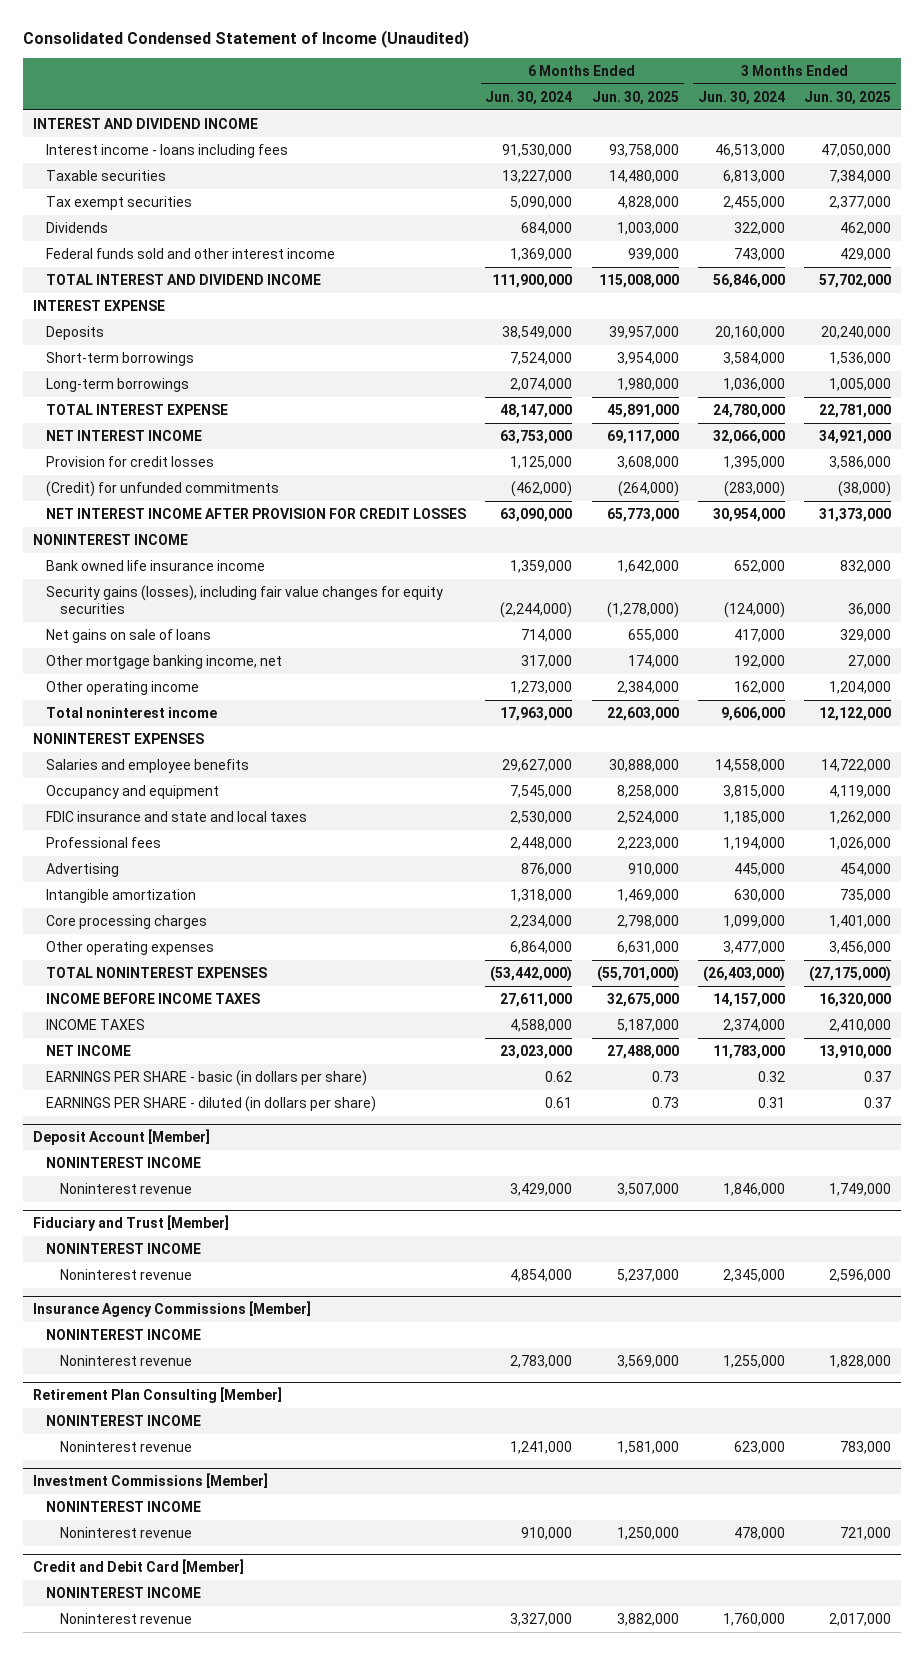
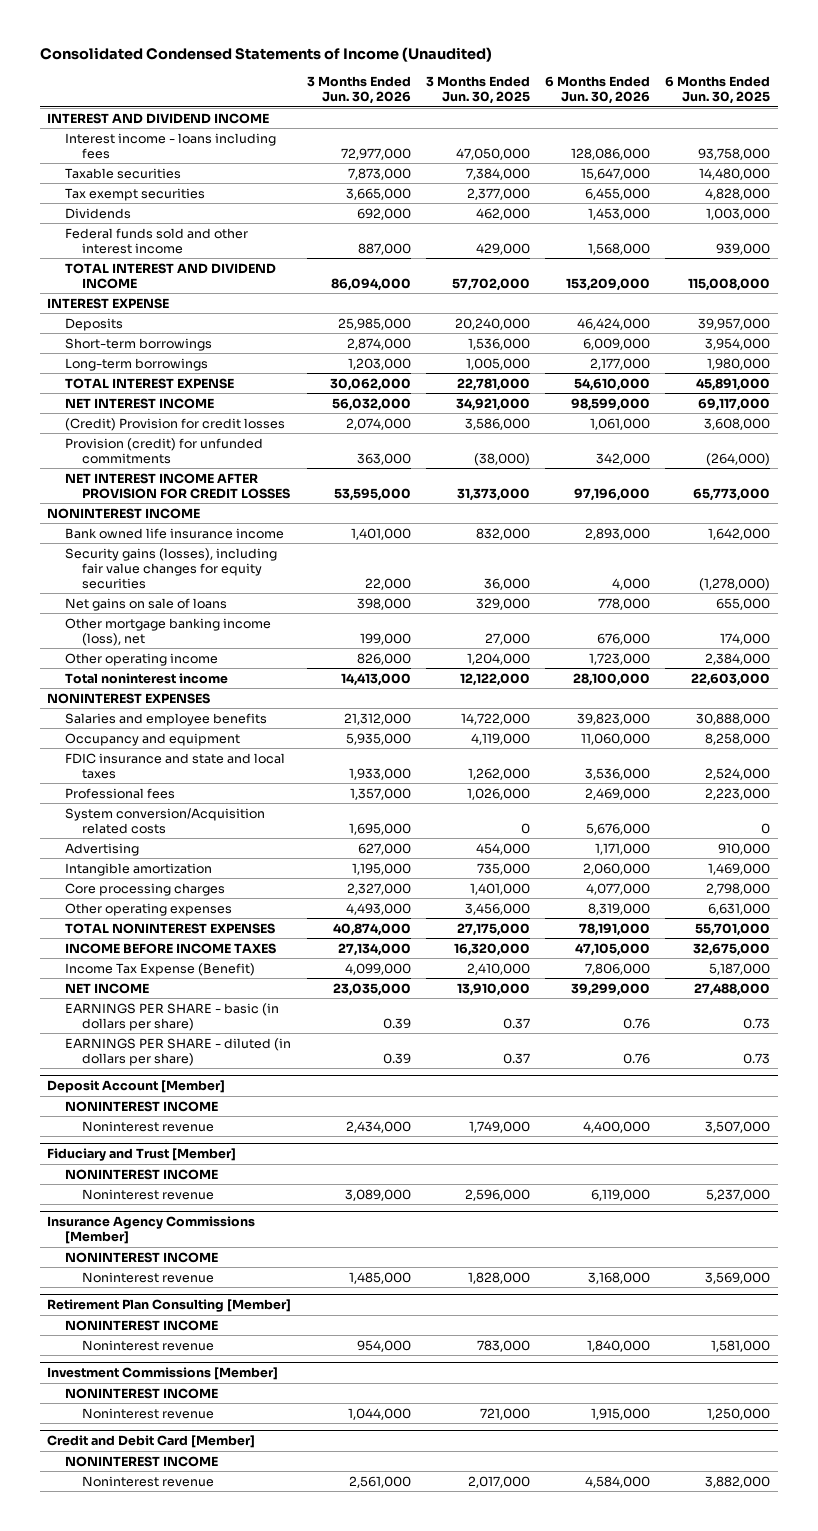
- Consolidated Condensed Statement of Income (Unaudited)
+ Consolidated Condensed Statements of Income (Unaudited)
- | 6 Months Ended Jun. 30, 2024 | 6 Months Ended Jun. 30, 2025 | 3 Months Ended Jun. 30, 2024 | 3 Months Ended Jun. 30, 2025
+ | 3 Months Ended Jun. 30, 2026 | 3 Months Ended Jun. 30, 2025 | 6 Months Ended Jun. 30, 2026 | 6 Months Ended Jun. 30, 2025
- Provision for credit losses | 1,125,000 | 3,608,000 | 1,395,000 | 3,586,000
- (Credit) for unfunded commitments | (462,000) | (264,000) | (283,000) | (38,000)
+ (Credit) Provision for credit losses | 2,074,000 | 3,586,000 | 1,061,000 | 3,608,000
+ Provision (credit) for unfunded commitments | 363,000 | (38,000) | 342,000 | (264,000)
- Other mortgage banking income, net | 317,000 | 174,000 | 192,000 | 27,000
+ Other mortgage banking income (loss), net | 199,000 | 27,000 | 676,000 | 174,000
+ System conversion/Acquisition related costs | 1,695,000 | 0 | 5,676,000 | 0
- TOTAL NONINTEREST EXPENSES | (53,442,000) | (55,701,000) | (26,403,000) | (27,175,000)
+ TOTAL NONINTEREST EXPENSES | 40,874,000 | 27,175,000 | 78,191,000 | 55,701,000
- INCOME TAXES | 4,588,000 | 5,187,000 | 2,374,000 | 2,410,000
+ Income Tax Expense (Benefit) | 4,099,000 | 2,410,000 | 7,806,000 | 5,187,000

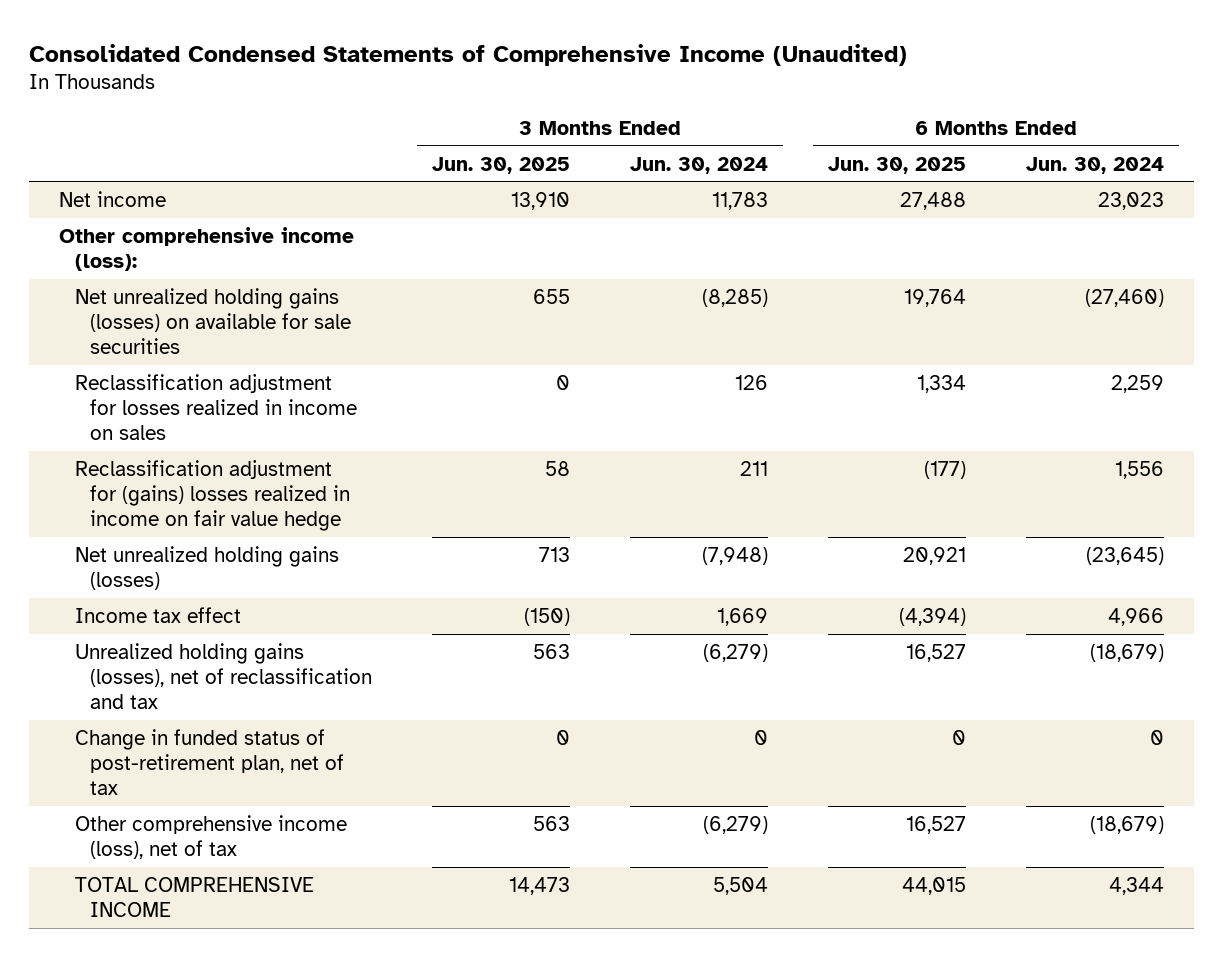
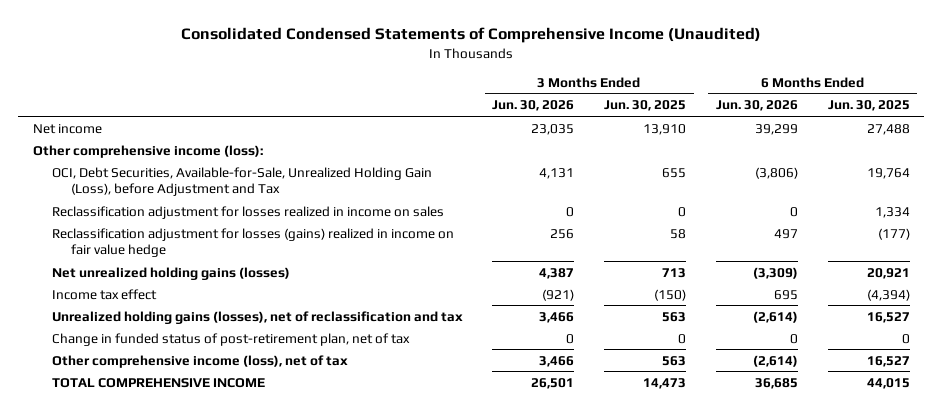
- | 3 Months Ended Jun. 30, 2025 | 3 Months Ended Jun. 30, 2024 | 6 Months Ended Jun. 30, 2025 | 6 Months Ended Jun. 30, 2024
+ | 3 Months Ended Jun. 30, 2026 | 3 Months Ended Jun. 30, 2025 | 6 Months Ended Jun. 30, 2026 | 6 Months Ended Jun. 30, 2025
- Net unrealized holding gains (losses) on available for sale securities | 655 | (8,285) | 19,764 | (27,460)
+ OCI, Debt Securities, Available-for-Sale, Unrealized Holding Gain (Loss), before Adjustment and Tax | 4,131 | 655 | (3,806) | 19,764
- Reclassification adjustment for (gains) losses realized in income on fair value hedge | 58 | 211 | (177) | 1,556
+ Reclassification adjustment for losses (gains) realized in income on fair value hedge | 256 | 58 | 497 | (177)

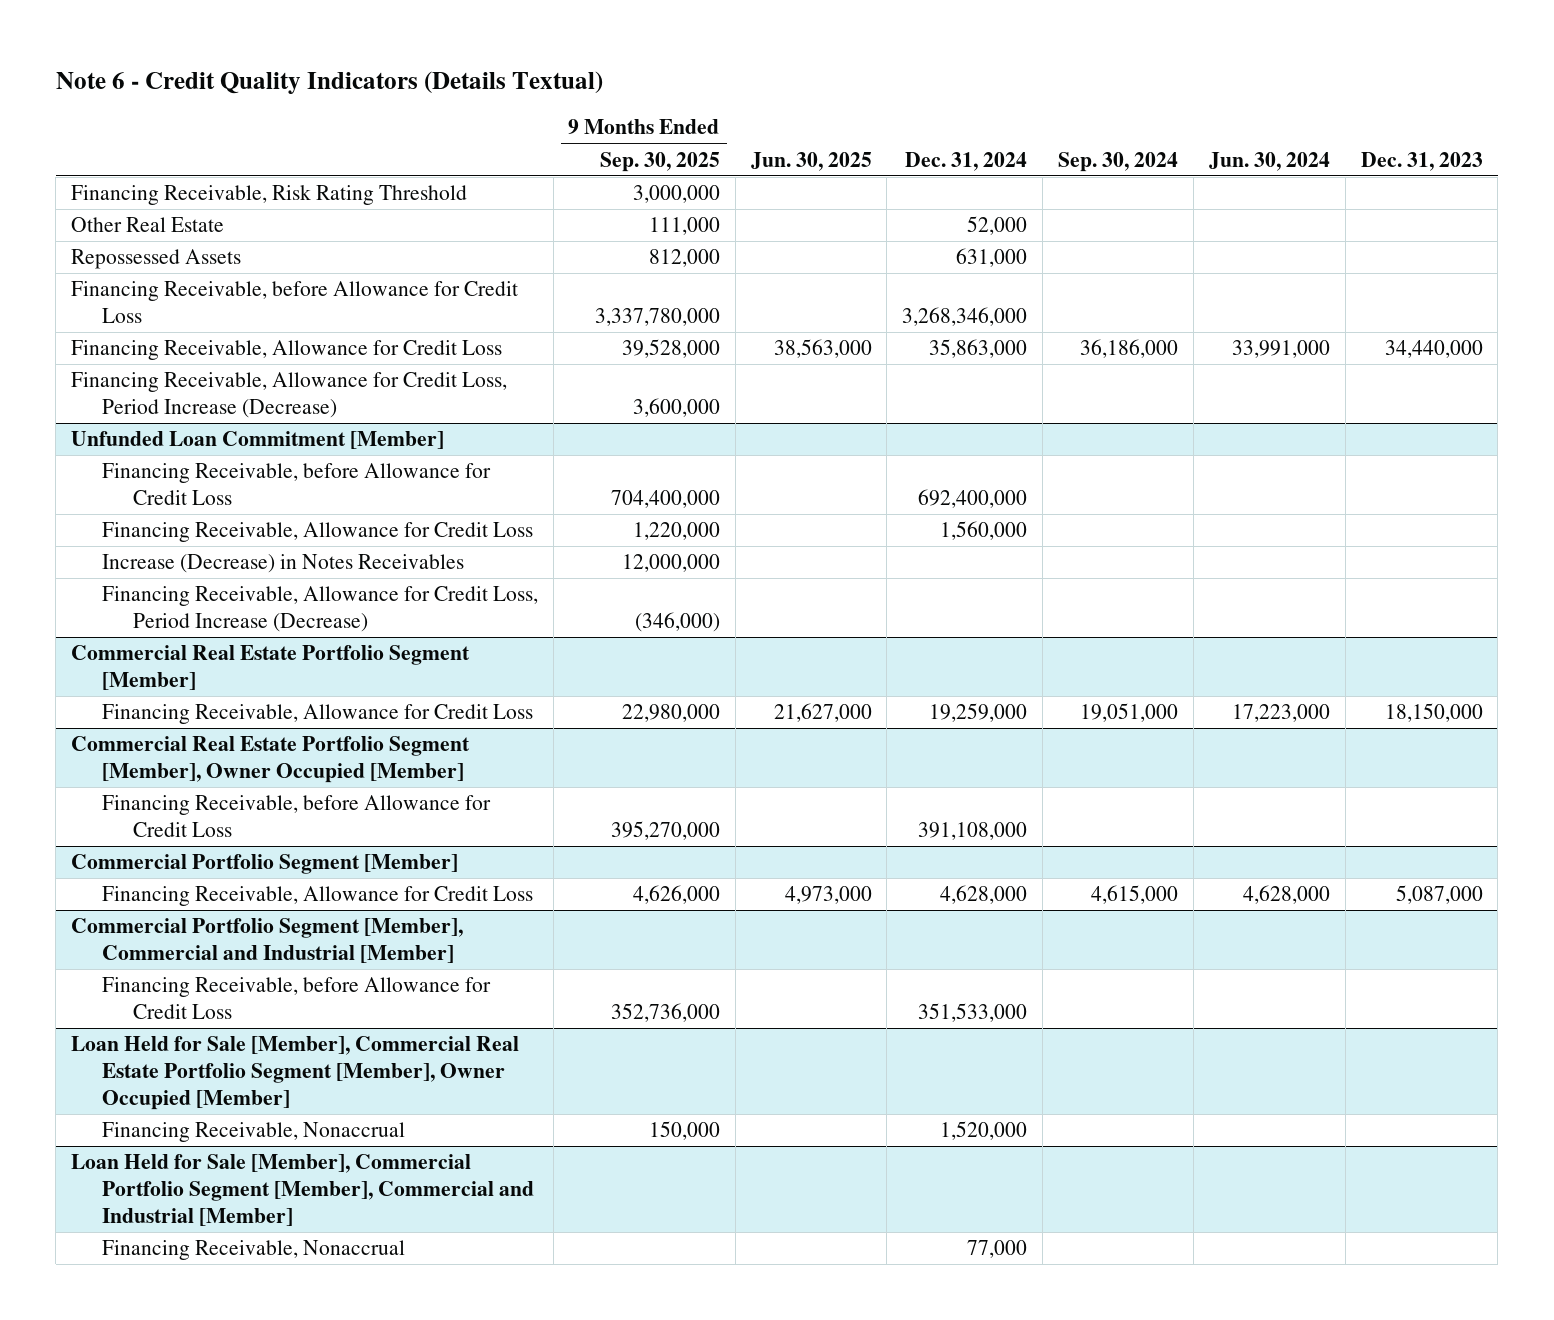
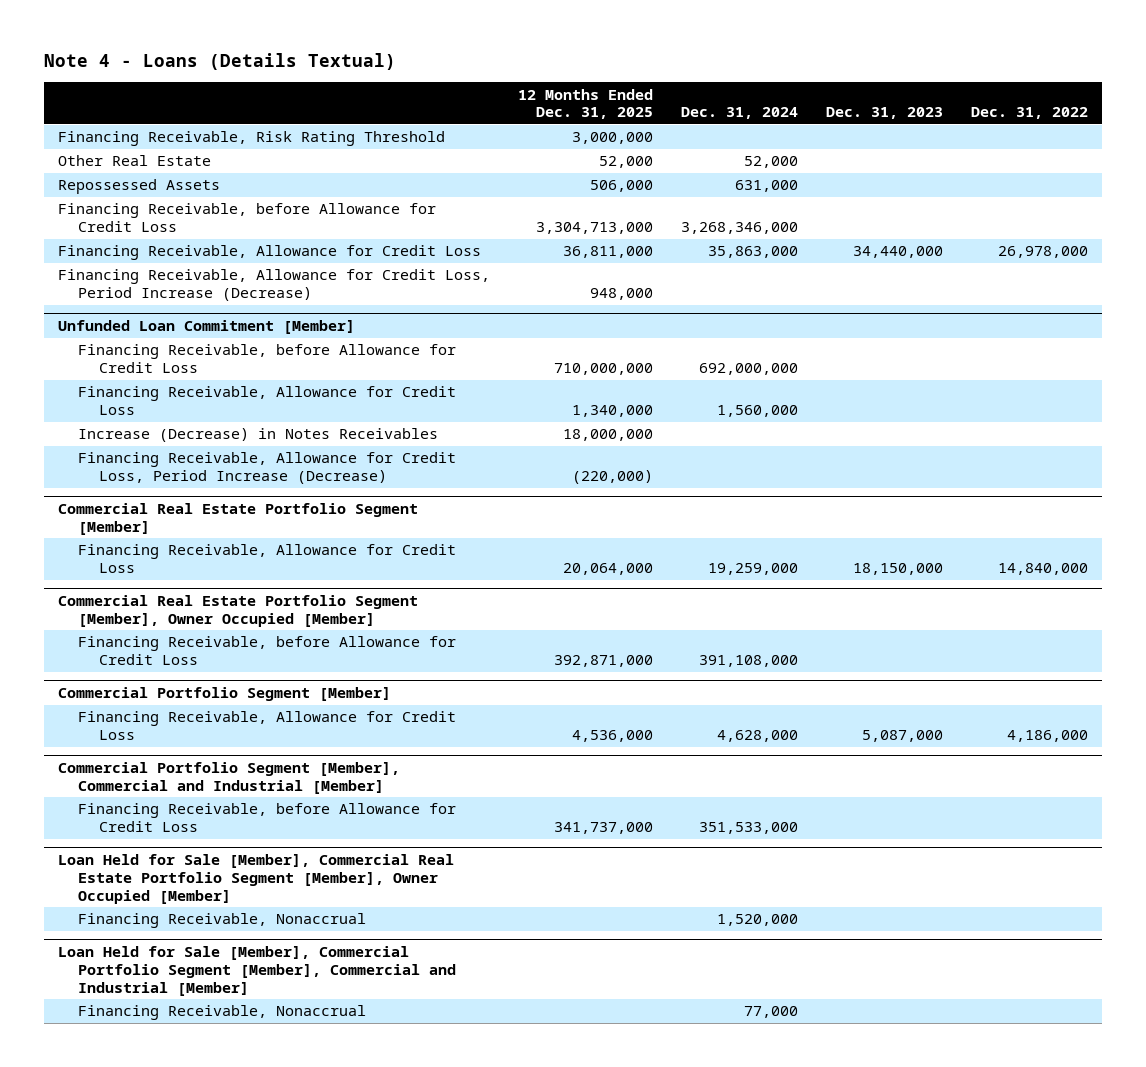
- Note 6 - Credit Quality Indicators (Details Textual)
+ Note 4 - Loans (Details Textual)
- | 9 Months Ended Sep. 30, 2025 | Jun. 30, 2025 | Dec. 31, 2024 | Sep. 30, 2024 | Jun. 30, 2024 | Dec. 31, 2023
+ | 12 Months Ended Dec. 31, 2025 | Dec. 31, 2024 | Dec. 31, 2023 | Dec. 31, 2022
@ Unfunded Loan Commitment [Member]
- Financing Receivable, before Allowance for Credit Loss | 704,400,000 | | 692,400,000 | | |
+ Financing Receivable, before Allowance for Credit Loss | 710,000,000 | 692,000,000 | |

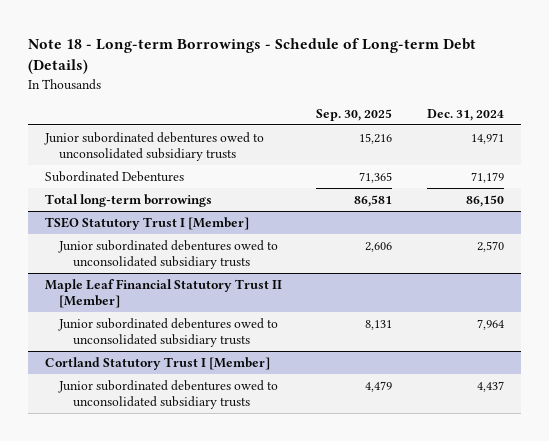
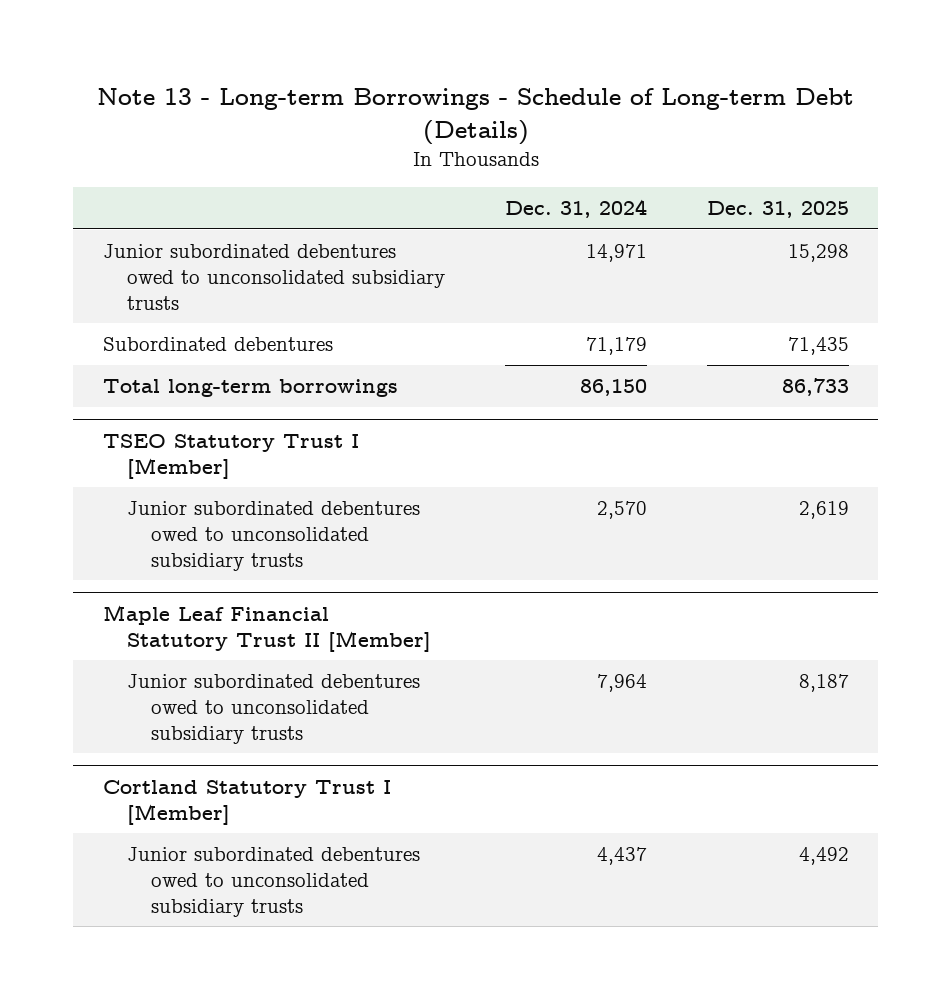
- Note 18 - Long-term Borrowings - Schedule of Long-term Debt (Details)
+ Note 13 - Long-term Borrowings - Schedule of Long-term Debt (Details)
- | Sep. 30, 2025 | Dec. 31, 2024
+ | Dec. 31, 2024 | Dec. 31, 2025
- Subordinated Debentures | 71,365 | 71,179
+ Subordinated debentures | 71,179 | 71,435

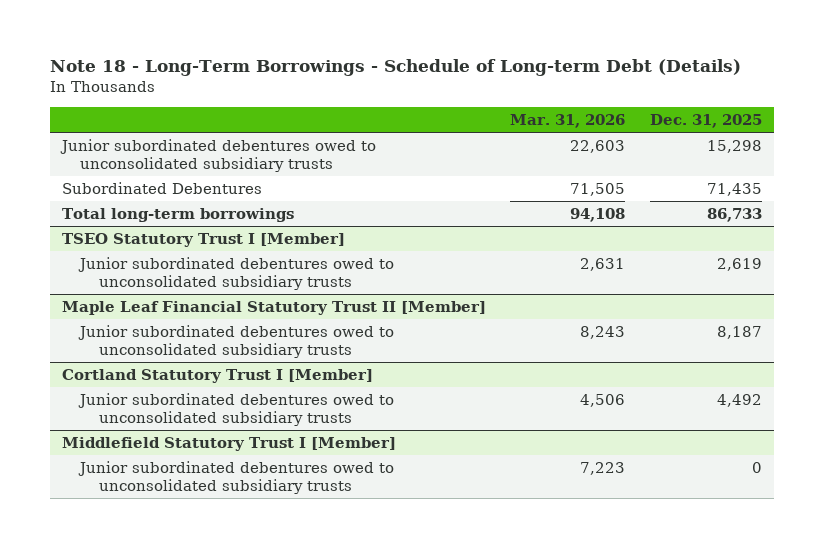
- Note 13 - Long-term Borrowings - Schedule of Long-term Debt (Details)
+ Note 18 - Long-Term Borrowings - Schedule of Long-term Debt (Details)
- | Dec. 31, 2024 | Dec. 31, 2025
+ | Mar. 31, 2026 | Dec. 31, 2025
- Subordinated debentures | 71,179 | 71,435
+ Subordinated Debentures | 71,505 | 71,435
+ Middlefield Statutory Trust I [Member]
+ Junior subordinated debentures owed to unconsolidated subsidiary trusts | 7,223 | 0

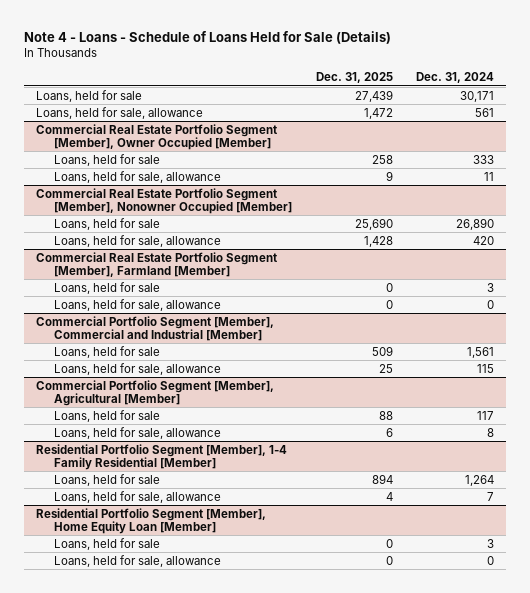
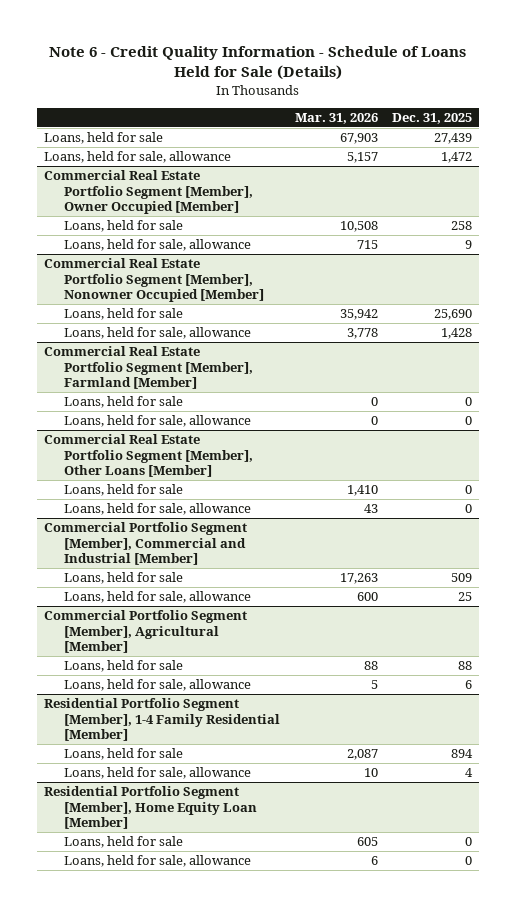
- Note 4 - Loans - Schedule of Loans Held for Sale (Details)
+ Note 6 - Credit Quality Information - Schedule of Loans Held for Sale (Details)
- | Dec. 31, 2025 | Dec. 31, 2024
+ | Mar. 31, 2026 | Dec. 31, 2025
+ Commercial Real Estate Portfolio Segment [Member], Other Loans [Member]
+ Loans, held for sale | 1,410 | 0
+ Loans, held for sale, allowance | 43 | 0

